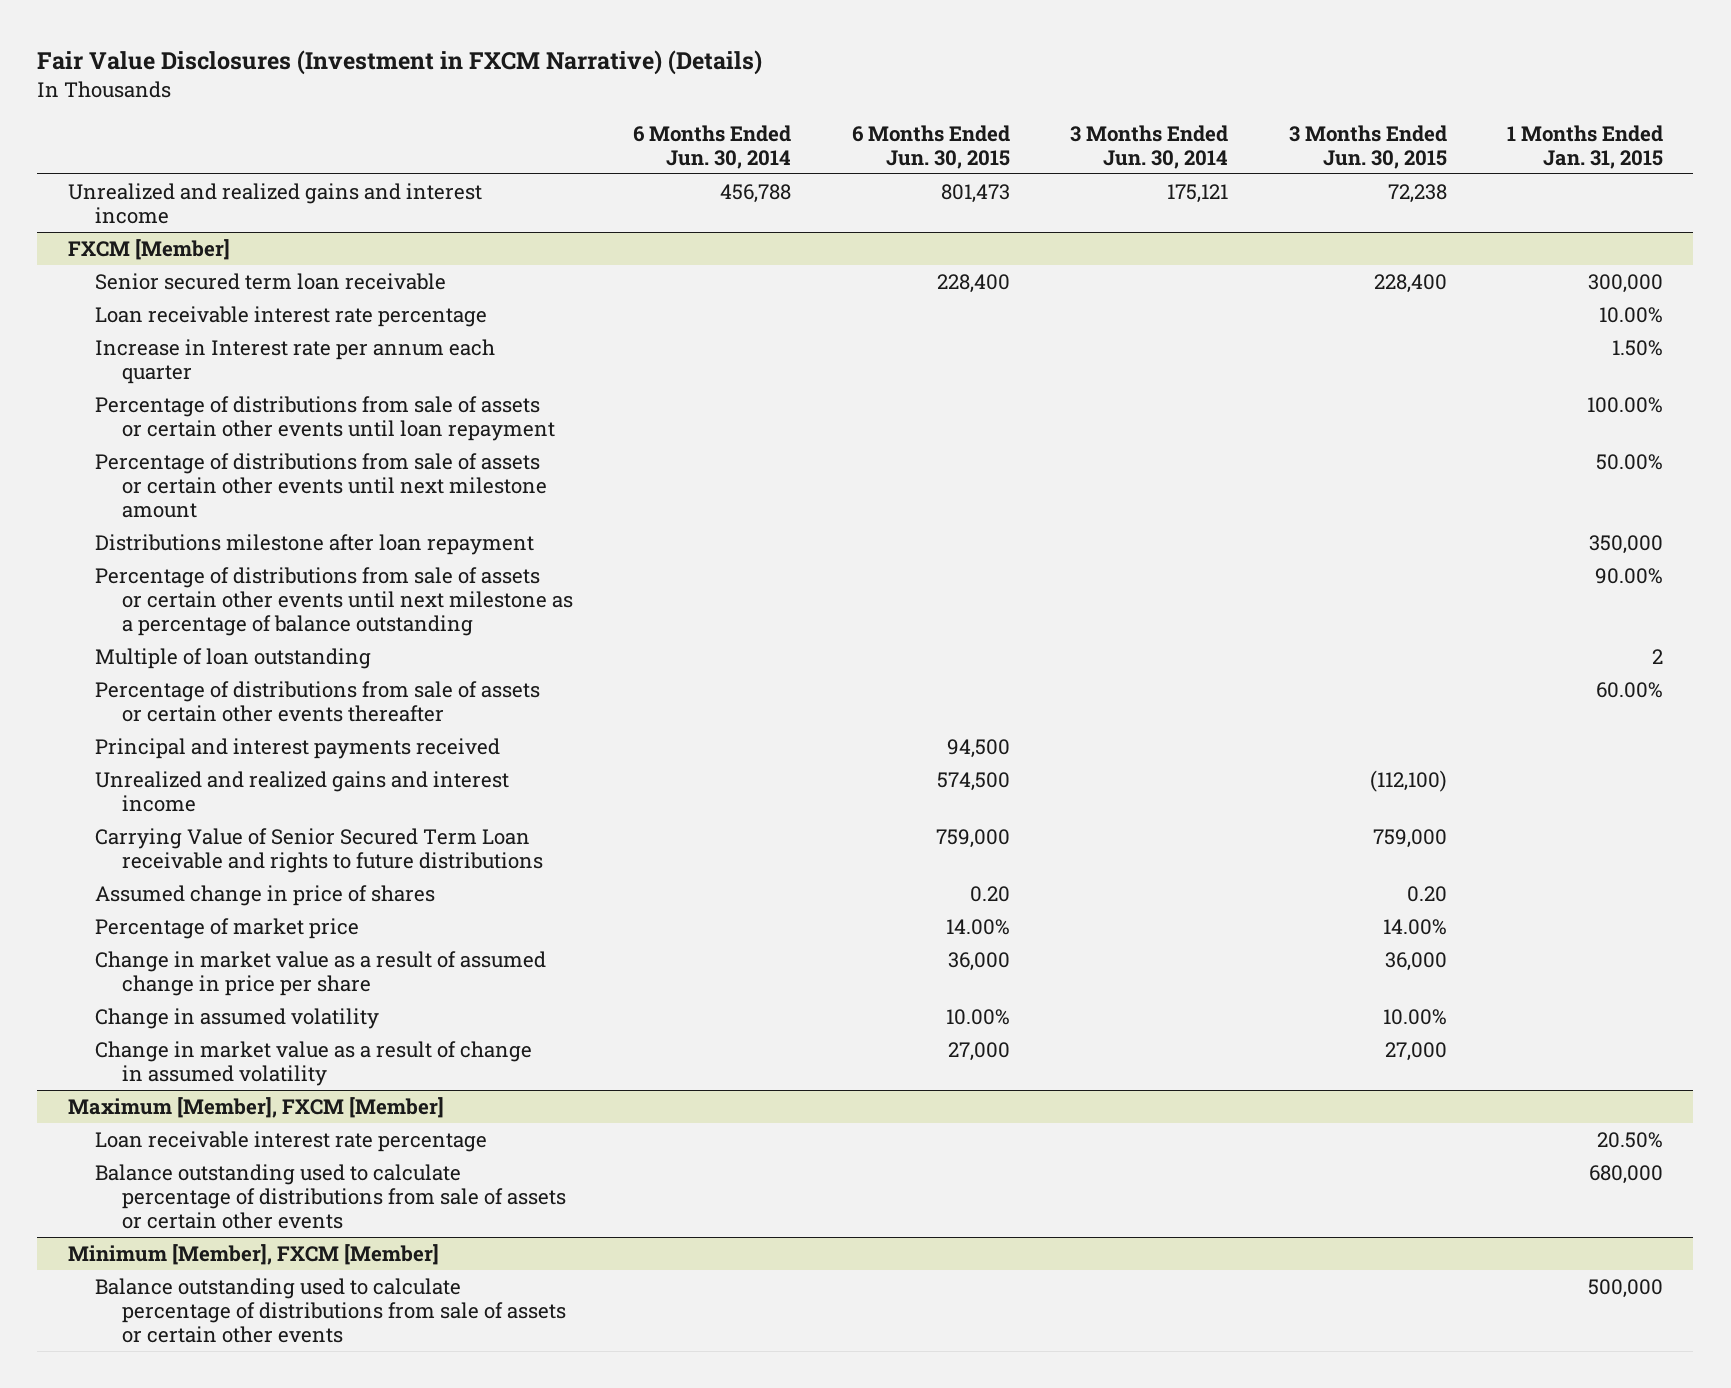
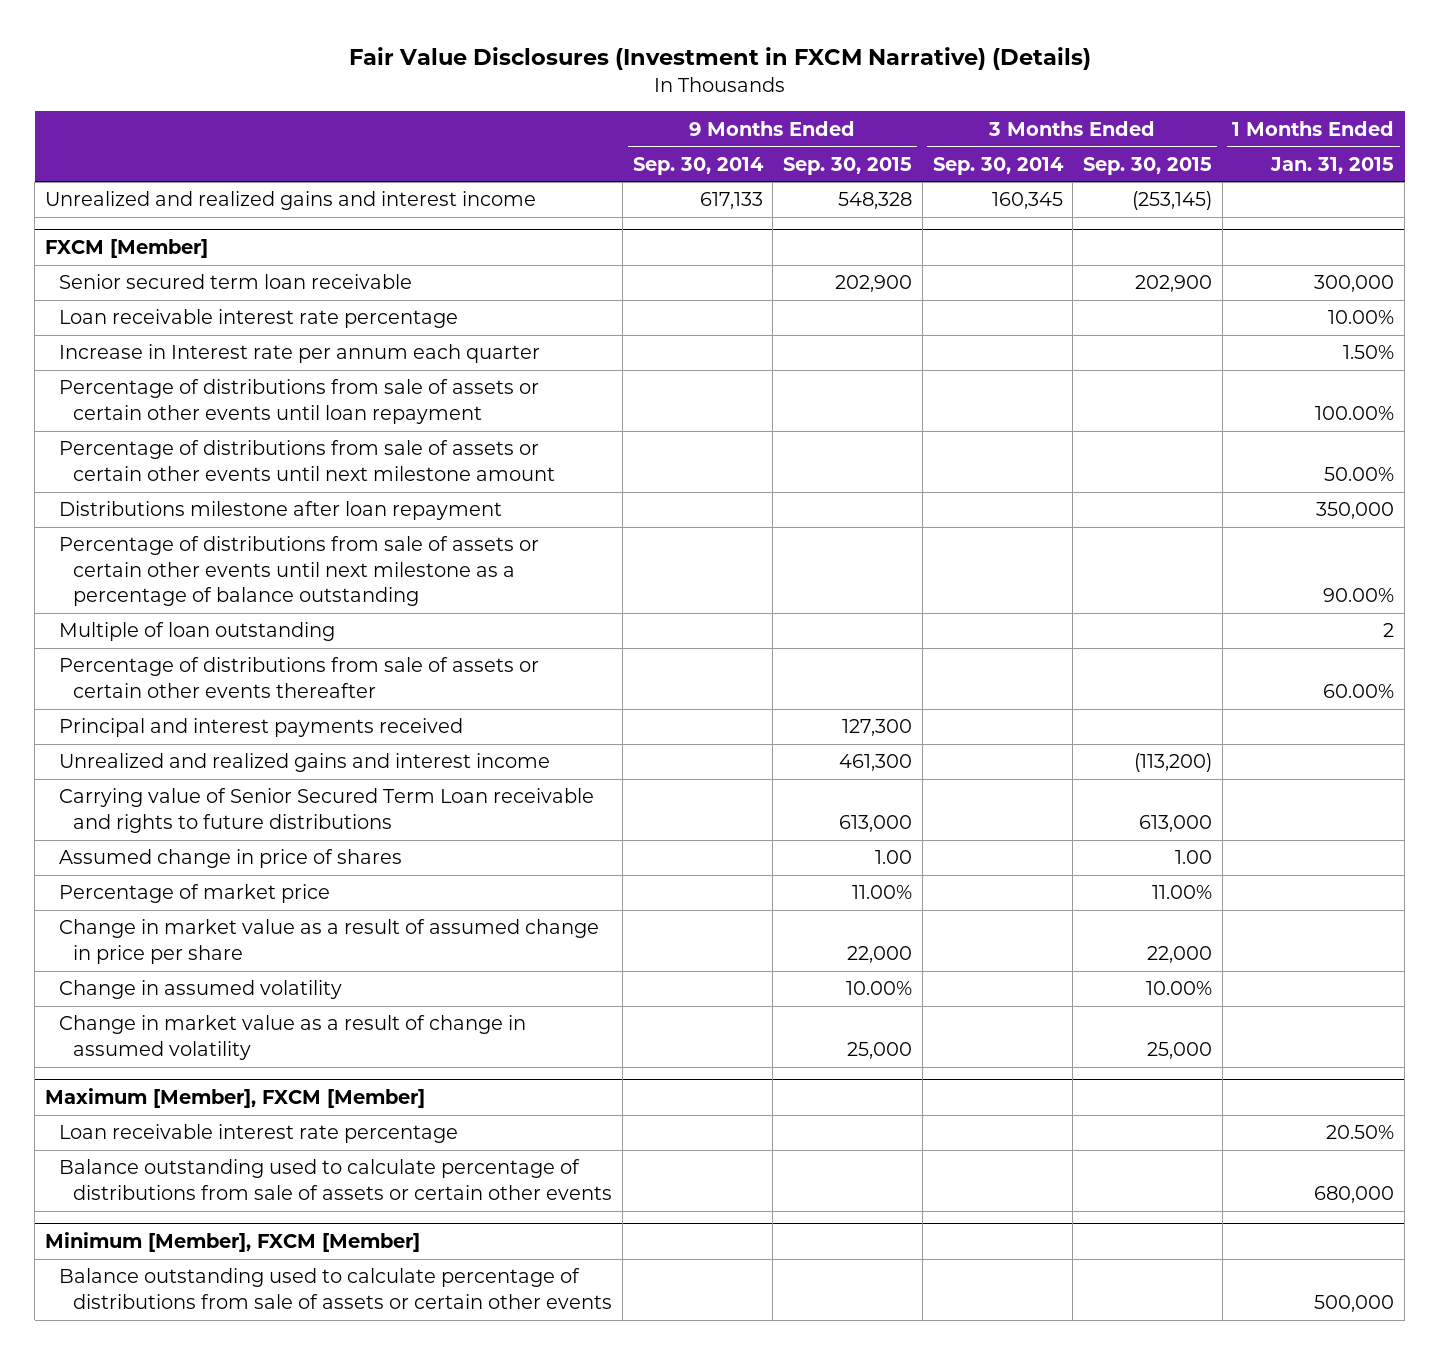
- | 6 Months Ended Jun. 30, 2014 | 6 Months Ended Jun. 30, 2015 | 3 Months Ended Jun. 30, 2014 | 3 Months Ended Jun. 30, 2015 | 1 Months Ended Jan. 31, 2015
+ | 9 Months Ended Sep. 30, 2014 | 9 Months Ended Sep. 30, 2015 | 3 Months Ended Sep. 30, 2014 | 3 Months Ended Sep. 30, 2015 | 1 Months Ended Jan. 31, 2015
@ FXCM [Member]
- Carrying Value of Senior Secured Term Loan receivable and rights to future distributions | | 759,000 | | 759,000 |
+ Carrying value of Senior Secured Term Loan receivable and rights to future distributions | | 613,000 | | 613,000 |

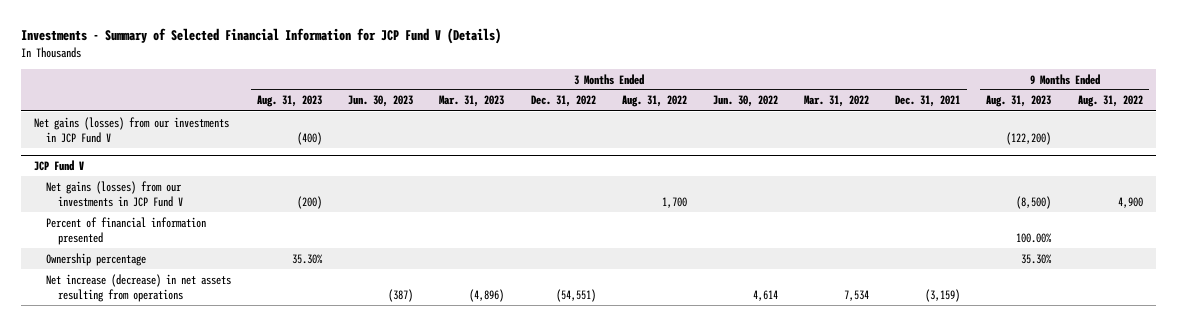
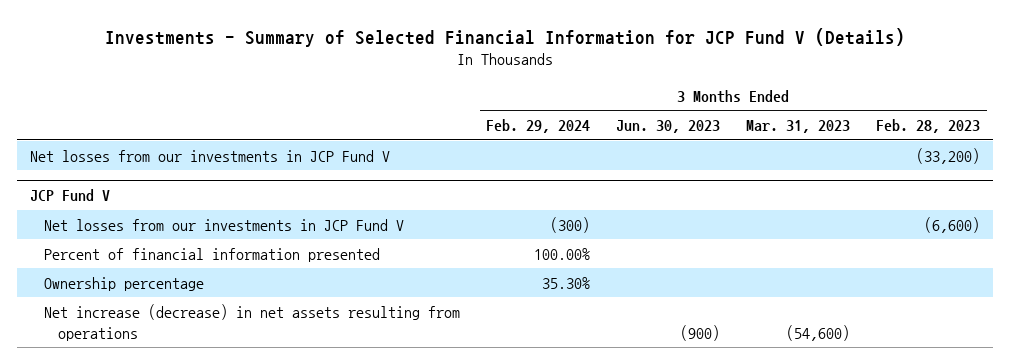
- | 3 Months Ended Aug. 31, 2023 | 3 Months Ended Jun. 30, 2023 | 3 Months Ended Mar. 31, 2023 | 3 Months Ended Dec. 31, 2022 | 3 Months Ended Aug. 31, 2022 | 3 Months Ended Jun. 30, 2022 | 3 Months Ended Mar. 31, 2022 | 3 Months Ended Dec. 31, 2021 | 9 Months Ended Aug. 31, 2023 | 9 Months Ended Aug. 31, 2022
+ | 3 Months Ended Feb. 29, 2024 | 3 Months Ended Jun. 30, 2023 | 3 Months Ended Mar. 31, 2023 | 3 Months Ended Feb. 28, 2023
- Net gains (losses) from our investments in JCP Fund V | (400) | | | | | | | | (122,200) |
+ Net losses from our investments in JCP Fund V | | | | (33,200)
@ JCP Fund V
- Net gains (losses) from our investments in JCP Fund V | (200) | | | | 1,700 | | | | (8,500) | 4,900
+ Net losses from our investments in JCP Fund V | (300) | | | (6,600)
- Net increase (decrease) in net assets resulting from operations | | (387) | (4,896) | (54,551) | | 4,614 | 7,534 | (3,159) | |
+ Net increase (decrease) in net assets resulting from operations | | (900) | (54,600) |

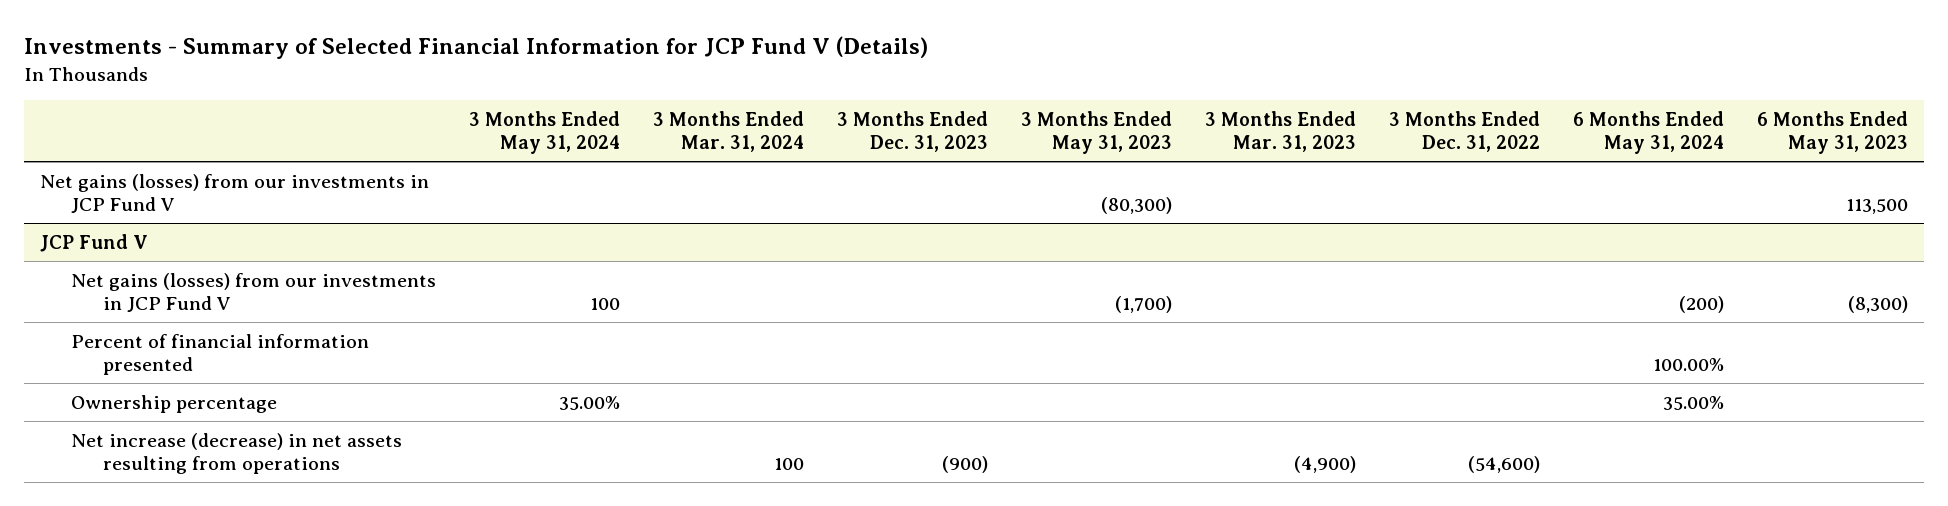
- | 3 Months Ended Feb. 29, 2024 | 3 Months Ended Jun. 30, 2023 | 3 Months Ended Mar. 31, 2023 | 3 Months Ended Feb. 28, 2023
+ | 3 Months Ended May 31, 2024 | 3 Months Ended Mar. 31, 2024 | 3 Months Ended Dec. 31, 2023 | 3 Months Ended May 31, 2023 | 3 Months Ended Mar. 31, 2023 | 3 Months Ended Dec. 31, 2022 | 6 Months Ended May 31, 2024 | 6 Months Ended May 31, 2023
- Net losses from our investments in JCP Fund V | | | | (33,200)
+ Net gains (losses) from our investments in JCP Fund V | | | | (80,300) | | | | 113,500
@ JCP Fund V
- Net losses from our investments in JCP Fund V | (300) | | | (6,600)
+ Net gains (losses) from our investments in JCP Fund V | 100 | | | (1,700) | | | (200) | (8,300)
- Net increase (decrease) in net assets resulting from operations | | (900) | (54,600) |
+ Net increase (decrease) in net assets resulting from operations | | 100 | (900) | | (4,900) | (54,600) | |

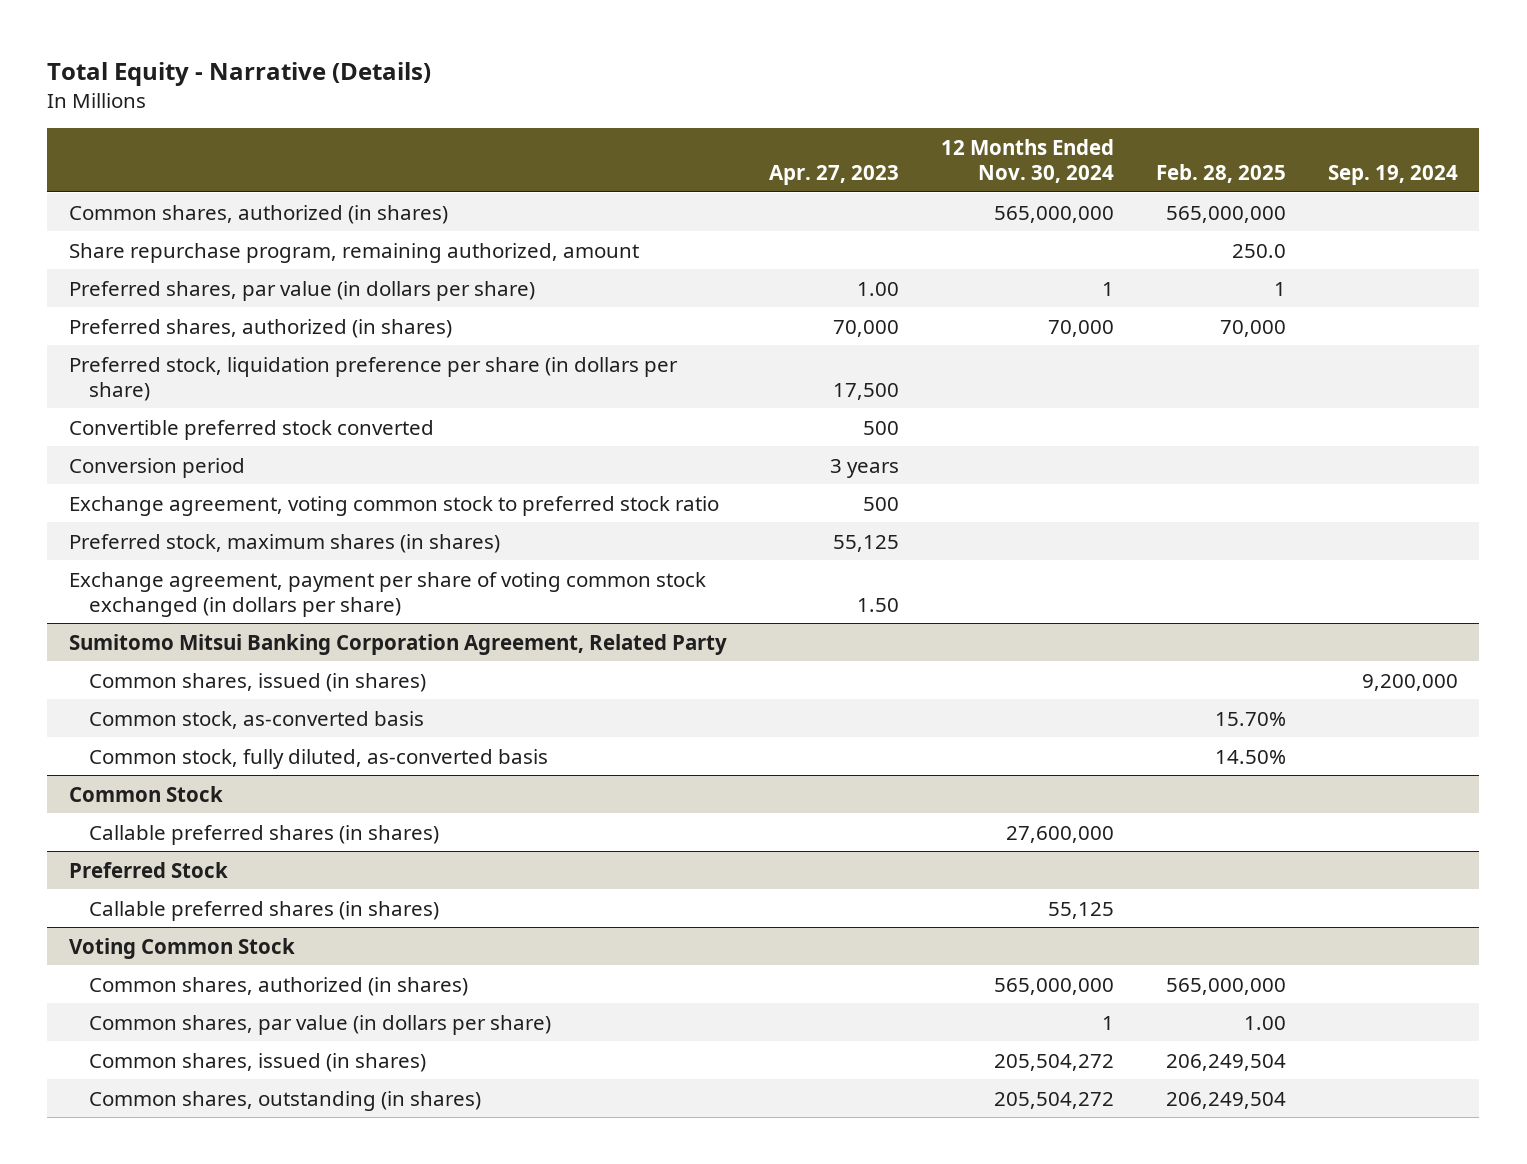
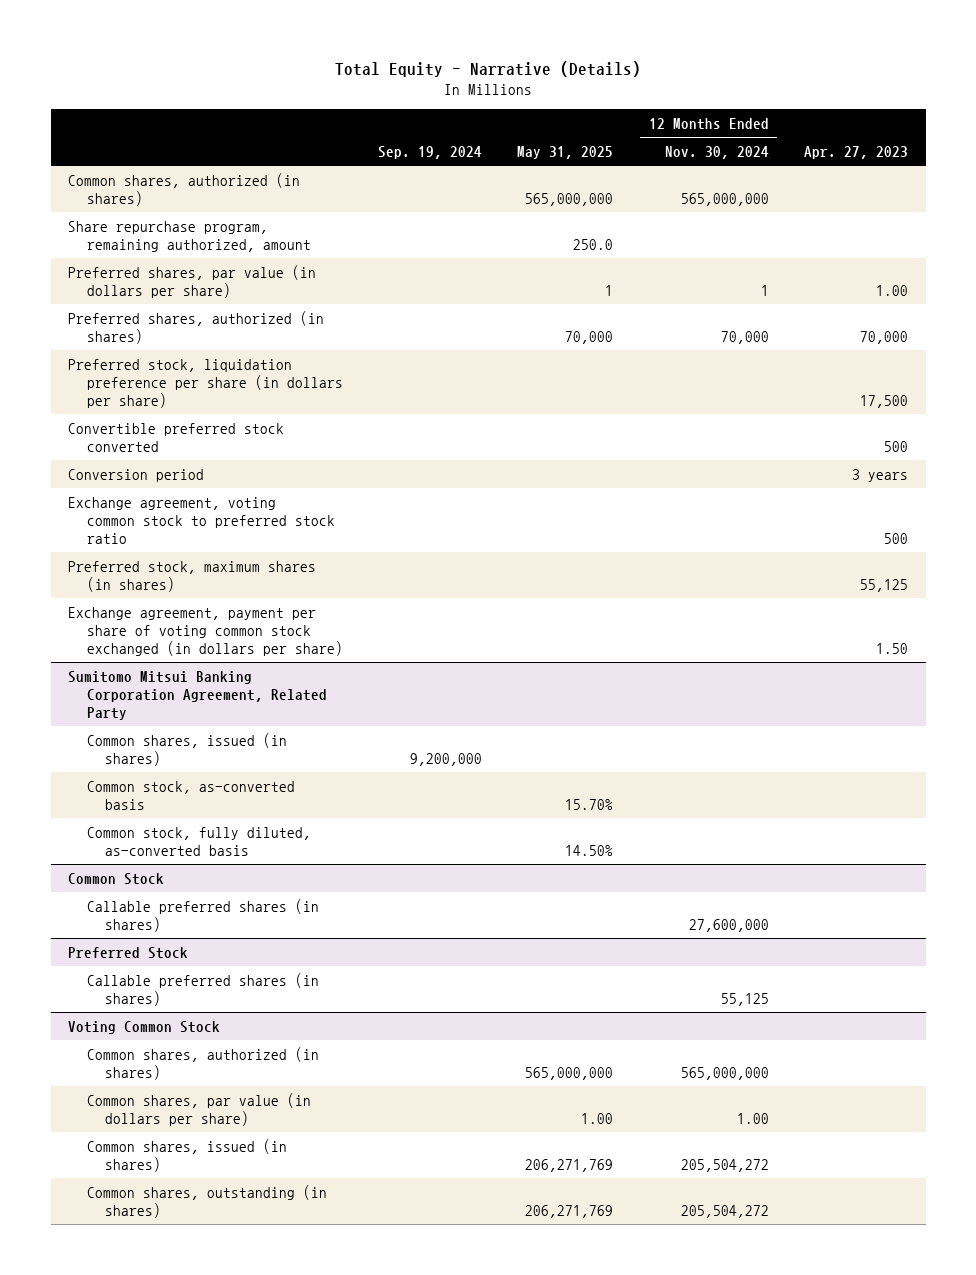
- | Apr. 27, 2023 | 12 Months Ended Nov. 30, 2024 | Feb. 28, 2025 | Sep. 19, 2024
+ | Sep. 19, 2024 | May 31, 2025 | 12 Months Ended Nov. 30, 2024 | Apr. 27, 2023
@ Voting Common Stock
- Common shares, par value (in dollars per share) | | 1 | 1.00 |
+ Common shares, par value (in dollars per share) | | 1.00 | 1.00 |

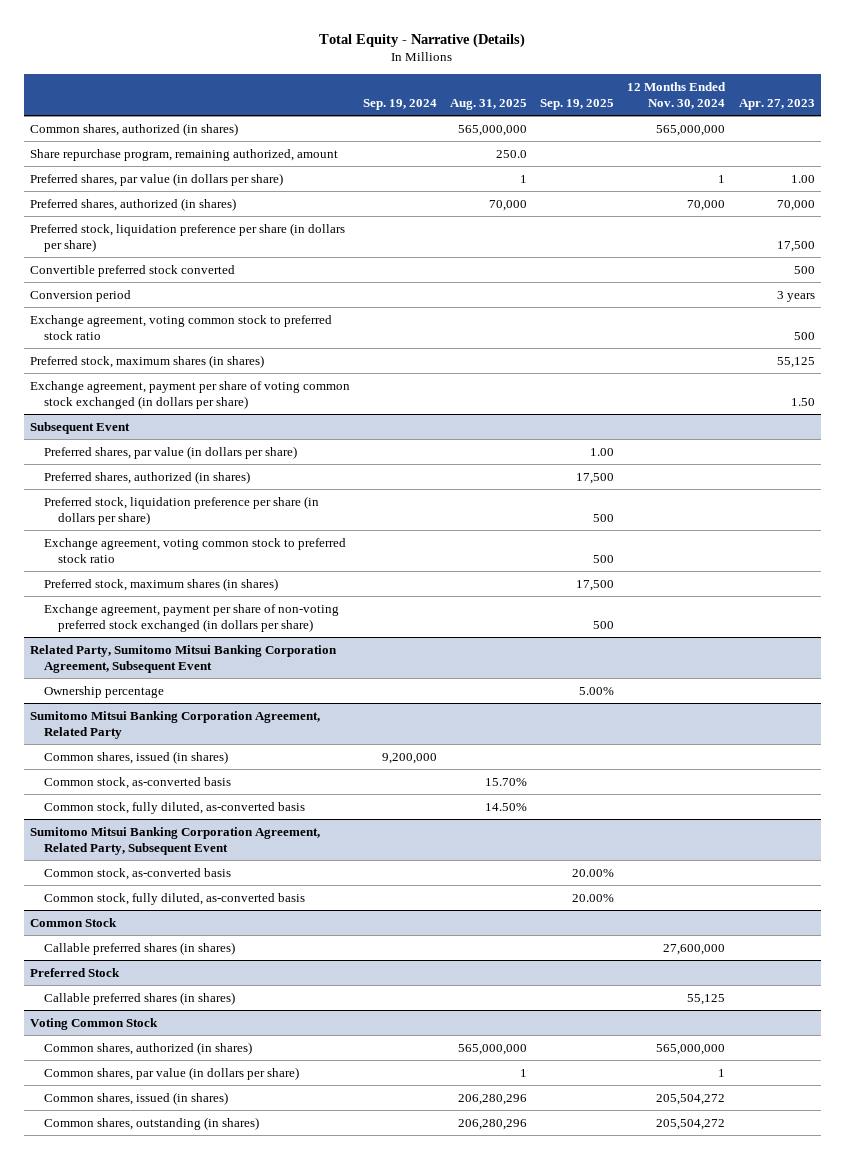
- | Sep. 19, 2024 | May 31, 2025 | 12 Months Ended Nov. 30, 2024 | Apr. 27, 2023
+ | Sep. 19, 2024 | Aug. 31, 2025 | Sep. 19, 2025 | 12 Months Ended Nov. 30, 2024 | Apr. 27, 2023
+ Subsequent Event
+ Preferred shares, par value (in dollars per share) | | | 1.00 | |
+ Preferred shares, authorized (in shares) | | | 17,500 | |
+ Preferred stock, liquidation preference per share (in dollars per share) | | | 500 | |
+ Exchange agreement, voting common stock to preferred stock ratio | | | 500 | |
+ Preferred stock, maximum shares (in shares) | | | 17,500 | |
+ Exchange agreement, payment per share of non-voting preferred stock exchanged (in dollars per share) | | | 500 | |
+ Related Party, Sumitomo Mitsui Banking Corporation Agreement, Subsequent Event
+ Ownership percentage | | | 5.00% | |
+ Sumitomo Mitsui Banking Corporation Agreement, Related Party, Subsequent Event
+ Common stock, as-converted basis | | | 20.00% | |
+ Common stock, fully diluted, as-converted basis | | | 20.00% | |
@ Voting Common Stock
- Common shares, par value (in dollars per share) | | 1.00 | 1.00 |
+ Common shares, par value (in dollars per share) | | 1 | | 1 |

